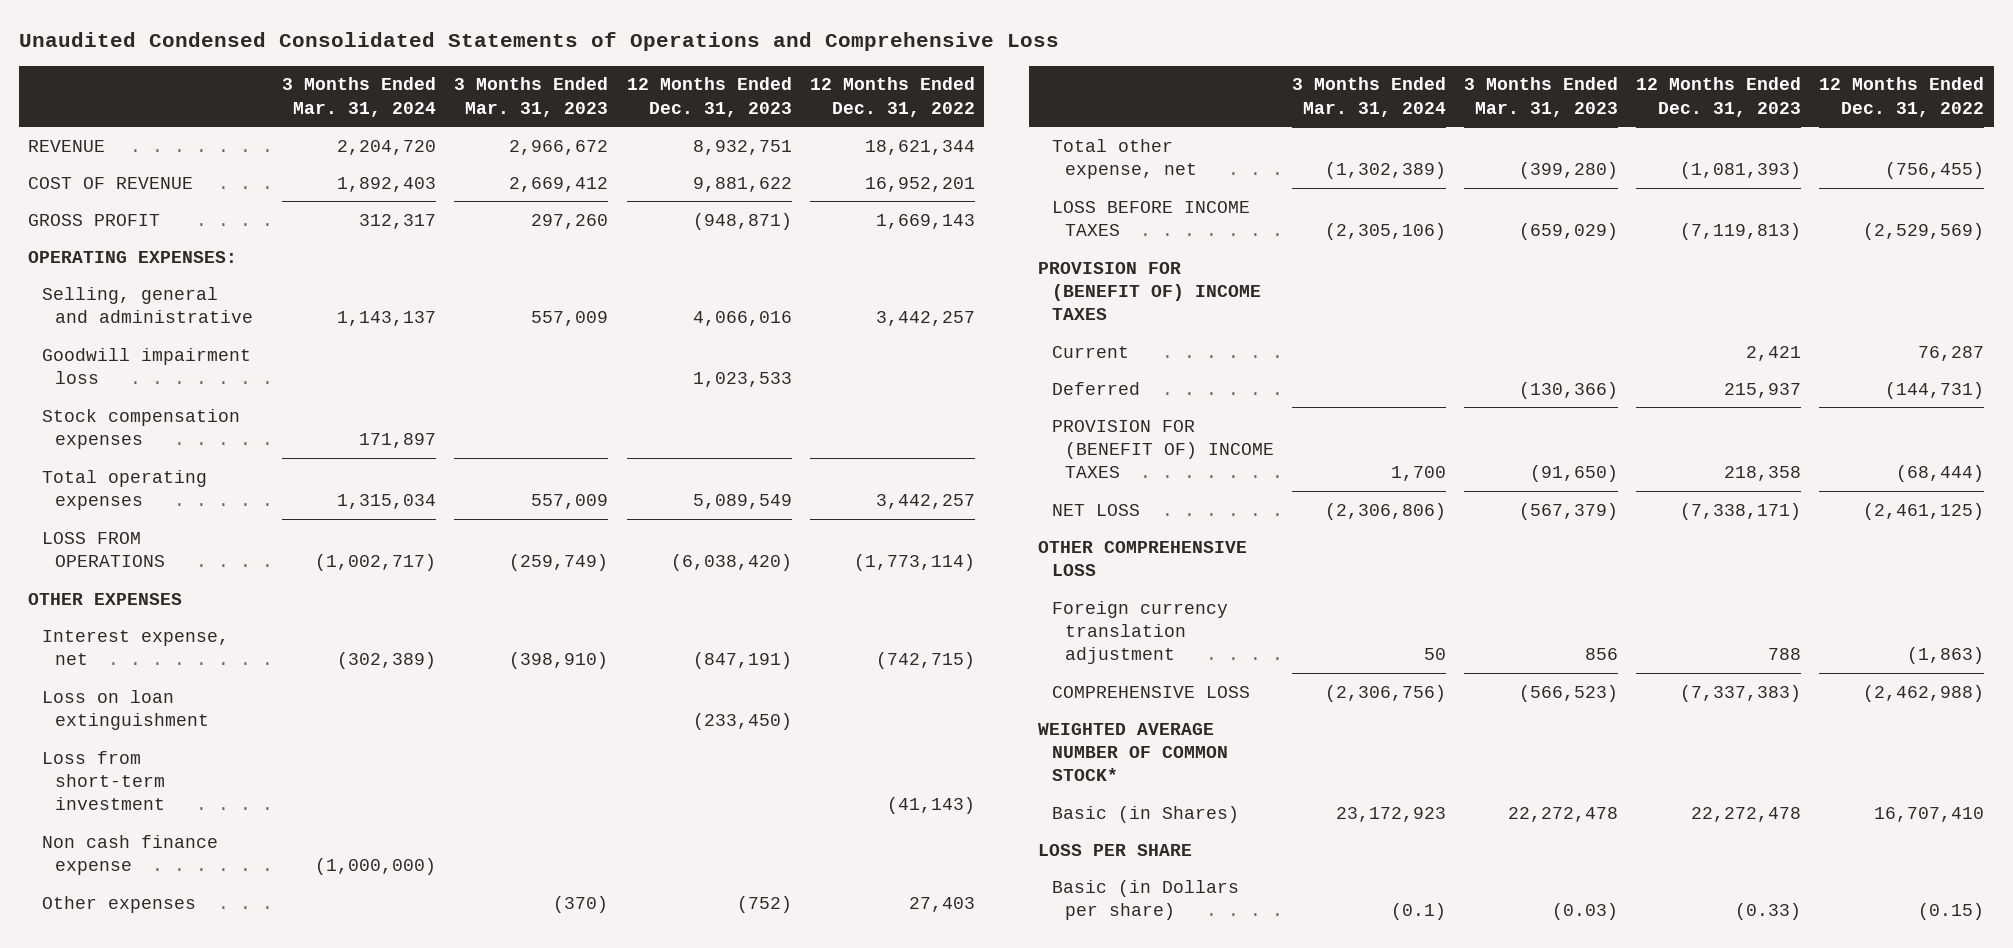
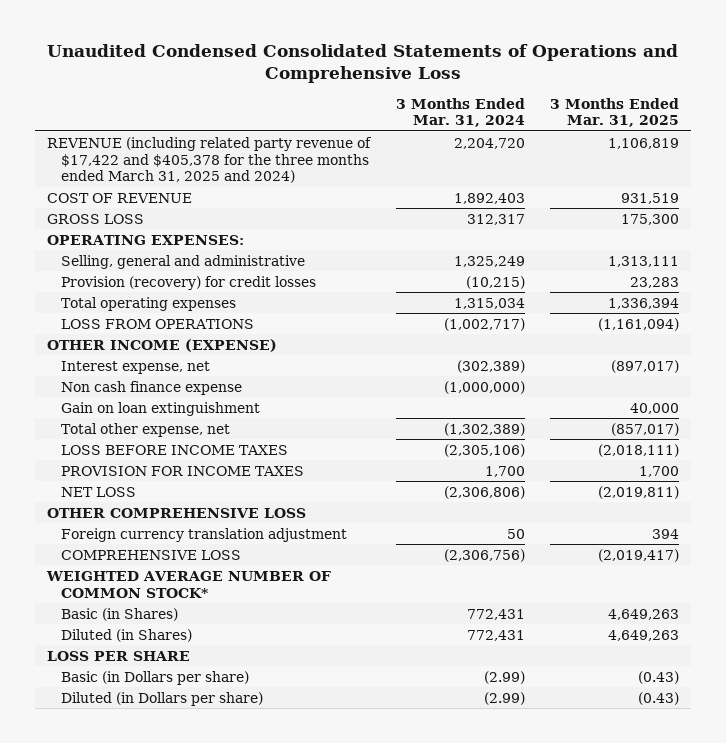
- | 3 Months Ended Mar. 31, 2024 | 3 Months Ended Mar. 31, 2023 | 12 Months Ended Dec. 31, 2023 | 12 Months Ended Dec. 31, 2022
+ | 3 Months Ended Mar. 31, 2024 | 3 Months Ended Mar. 31, 2025
- REVENUE | 2,204,720 | 2,966,672 | 8,932,751 | 18,621,344
+ REVENUE (including related party revenue of $17,422 and $405,378 for the three months ended March 31, 2025 and 2024) | 2,204,720 | 1,106,819
- GROSS PROFIT | 312,317 | 297,260 | (948,871) | 1,669,143
+ GROSS LOSS | 312,317 | 175,300
- Selling, general and administrative | 1,143,137 | 557,009 | 4,066,016 | 3,442,257
- Goodwill impairment loss | | | 1,023,533 |
- Stock compensation expenses | 171,897 | | |
+ Selling, general and administrative | 1,325,249 | 1,313,111
+ Provision (recovery) for credit losses | (10,215) | 23,283
- OTHER EXPENSES
+ OTHER INCOME (EXPENSE)
- Loss on loan extinguishment | | | (233,450) |
- Loss from short-term investment | | | | (41,143)
- Other expenses | | (370) | (752) | 27,403
+ Gain on loan extinguishment | | 40,000
- PROVISION FOR (BENEFIT OF) INCOME TAXES
- Current | | | 2,421 | 76,287
- Deferred | | (130,366) | 215,937 | (144,731)
- PROVISION FOR (BENEFIT OF) INCOME TAXES | 1,700 | (91,650) | 218,358 | (68,444)
+ PROVISION FOR INCOME TAXES | 1,700 | 1,700
- Basic (in Shares) | 23,172,923 | 22,272,478 | 22,272,478 | 16,707,410
+ Basic (in Shares) | 772,431 | 4,649,263
+ Diluted (in Shares) | 772,431 | 4,649,263
- Basic (in Dollars per share) | (0.1) | (0.03) | (0.33) | (0.15)
+ Basic (in Dollars per share) | (2.99) | (0.43)
+ Diluted (in Dollars per share) | (2.99) | (0.43)

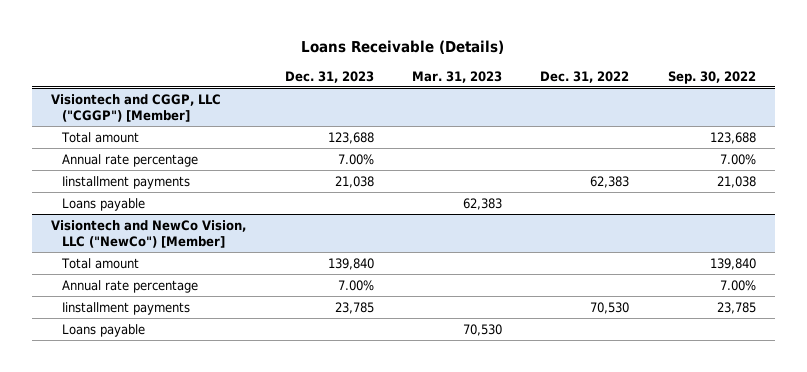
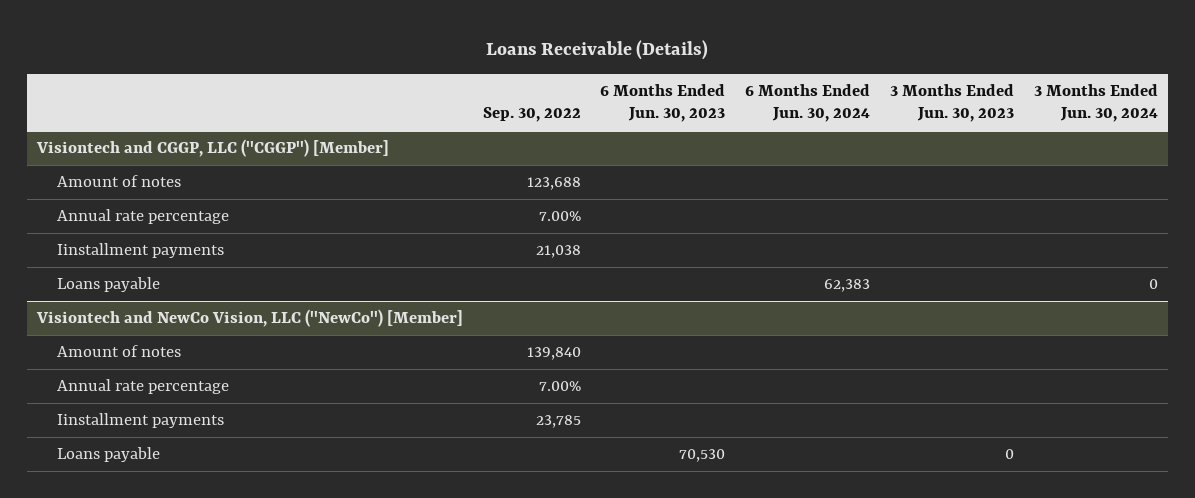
- | Dec. 31, 2023 | Mar. 31, 2023 | Dec. 31, 2022 | Sep. 30, 2022
+ | Sep. 30, 2022 | 6 Months Ended Jun. 30, 2023 | 6 Months Ended Jun. 30, 2024 | 3 Months Ended Jun. 30, 2023 | 3 Months Ended Jun. 30, 2024
@ Visiontech and CGGP, LLC ("CGGP") [Member]
- Total amount | 123,688 | | | 123,688
+ Amount of notes | 123,688 | | | |
@ Visiontech and NewCo Vision, LLC ("NewCo") [Member]
- Total amount | 139,840 | | | 139,840
+ Amount of notes | 139,840 | | | |

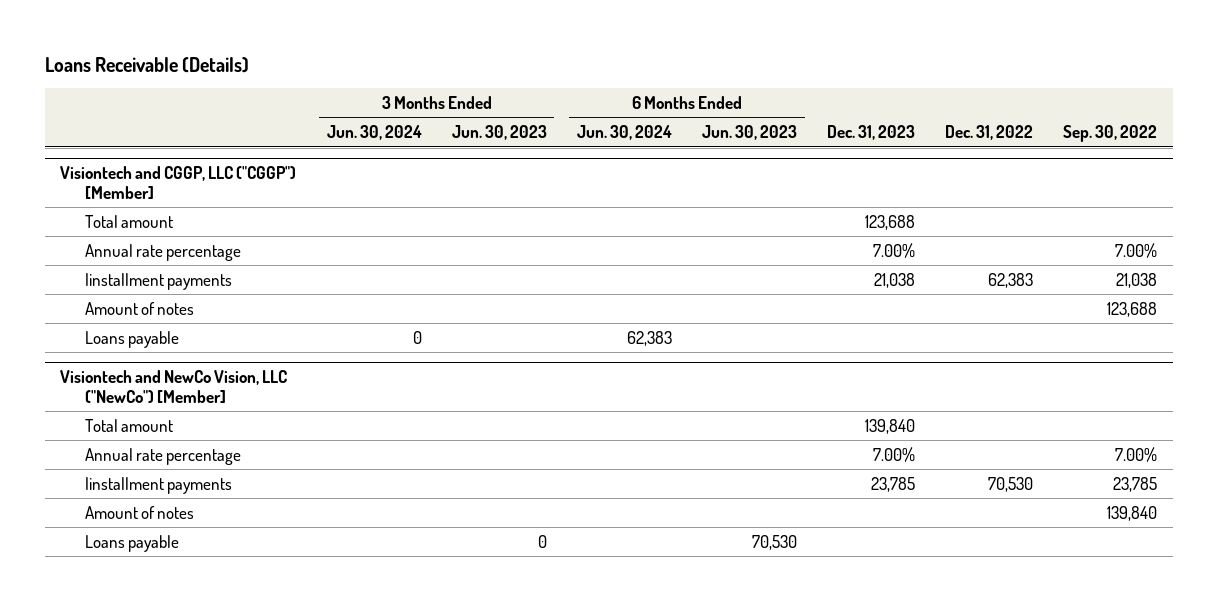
- | Sep. 30, 2022 | 6 Months Ended Jun. 30, 2023 | 6 Months Ended Jun. 30, 2024 | 3 Months Ended Jun. 30, 2023 | 3 Months Ended Jun. 30, 2024
+ | 3 Months Ended Jun. 30, 2024 | 3 Months Ended Jun. 30, 2023 | 6 Months Ended Jun. 30, 2024 | 6 Months Ended Jun. 30, 2023 | Dec. 31, 2023 | Dec. 31, 2022 | Sep. 30, 2022
@ Visiontech and CGGP, LLC ("CGGP") [Member]
+ Total amount | | | | | 123,688 | |
moved down: Amount of notes | | | | | | | 123,688
@ Visiontech and NewCo Vision, LLC ("NewCo") [Member]
+ Total amount | | | | | 139,840 | |
moved down: Amount of notes | | | | | | | 139,840

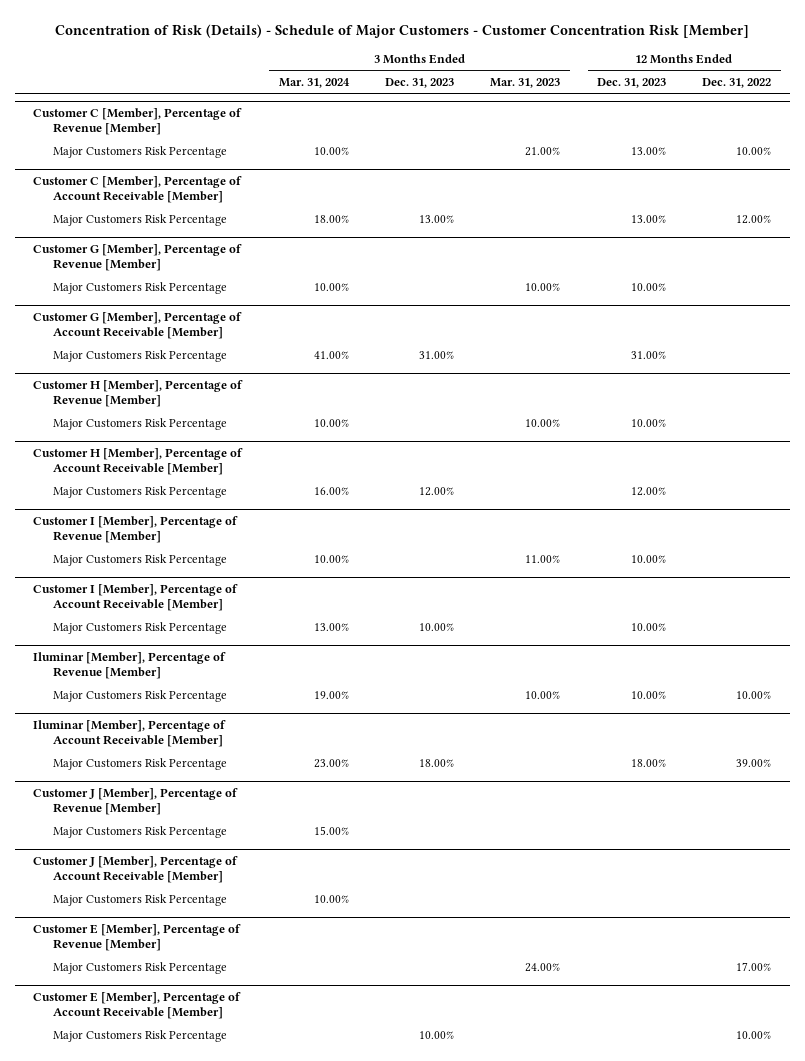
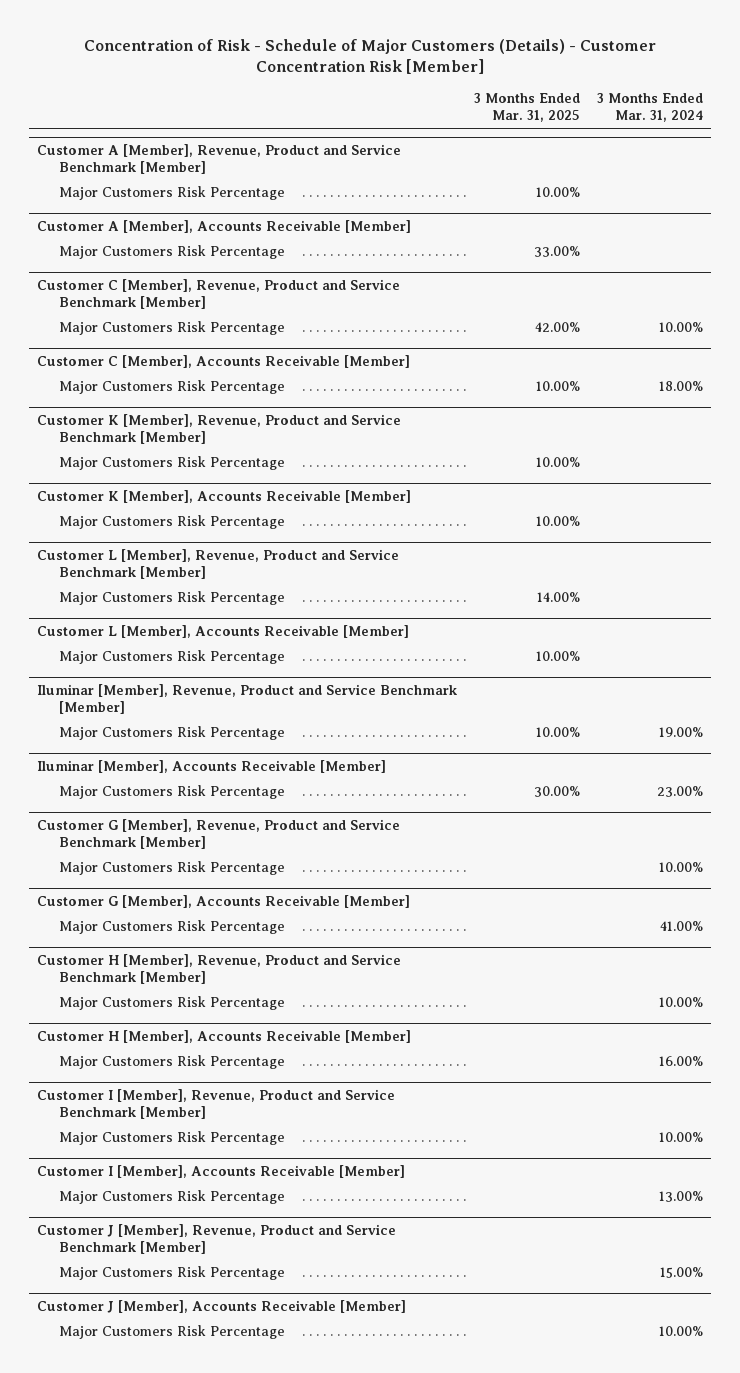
- Concentration of Risk (Details) - Schedule of Major Customers - Customer Concentration Risk [Member]
+ Concentration of Risk - Schedule of Major Customers (Details) - Customer Concentration Risk [Member]
- | 3 Months Ended Mar. 31, 2024 | 3 Months Ended Dec. 31, 2023 | 3 Months Ended Mar. 31, 2023 | 12 Months Ended Dec. 31, 2023 | 12 Months Ended Dec. 31, 2022
+ | 3 Months Ended Mar. 31, 2025 | 3 Months Ended Mar. 31, 2024
- Customer C [Member], Percentage of Revenue [Member]
+ Customer A [Member], Revenue, Product and Service Benchmark [Member]
+ Major Customers Risk Percentage | 10.00% |
+ Customer A [Member], Accounts Receivable [Member]
+ Major Customers Risk Percentage | 33.00% |
+ Customer C [Member], Revenue, Product and Service Benchmark [Member]
- Customer C [Member], Percentage of Account Receivable [Member]
+ Customer C [Member], Accounts Receivable [Member]
- Customer G [Member], Percentage of Revenue [Member]
+ Customer K [Member], Revenue, Product and Service Benchmark [Member]
+ Major Customers Risk Percentage | 10.00% |
+ Customer K [Member], Accounts Receivable [Member]
+ Major Customers Risk Percentage | 10.00% |
+ Customer L [Member], Revenue, Product and Service Benchmark [Member]
+ Major Customers Risk Percentage | 14.00% |
+ Customer L [Member], Accounts Receivable [Member]
+ Major Customers Risk Percentage | 10.00% |
+ Iluminar [Member], Revenue, Product and Service Benchmark [Member]
+ Major Customers Risk Percentage | 10.00% | 19.00%
+ Iluminar [Member], Accounts Receivable [Member]
+ Major Customers Risk Percentage | 30.00% | 23.00%
+ Customer G [Member], Revenue, Product and Service Benchmark [Member]
- Customer G [Member], Percentage of Account Receivable [Member]
+ Customer G [Member], Accounts Receivable [Member]
- Customer H [Member], Percentage of Revenue [Member]
+ Customer H [Member], Revenue, Product and Service Benchmark [Member]
- Customer H [Member], Percentage of Account Receivable [Member]
+ Customer H [Member], Accounts Receivable [Member]
- Customer I [Member], Percentage of Revenue [Member]
+ Customer I [Member], Revenue, Product and Service Benchmark [Member]
- Customer I [Member], Percentage of Account Receivable [Member]
+ Customer I [Member], Accounts Receivable [Member]
- Iluminar [Member], Percentage of Revenue [Member]
- Major Customers Risk Percentage | 19.00% | | 10.00% | 10.00% | 10.00%
- Iluminar [Member], Percentage of Account Receivable [Member]
- Major Customers Risk Percentage | 23.00% | 18.00% | | 18.00% | 39.00%
- Customer J [Member], Percentage of Revenue [Member]
+ Customer J [Member], Revenue, Product and Service Benchmark [Member]
- Customer J [Member], Percentage of Account Receivable [Member]
+ Customer J [Member], Accounts Receivable [Member]
- Customer E [Member], Percentage of Revenue [Member]
- Major Customers Risk Percentage | | | 24.00% | | 17.00%
- Customer E [Member], Percentage of Account Receivable [Member]
- Major Customers Risk Percentage | | 10.00% | | | 10.00%

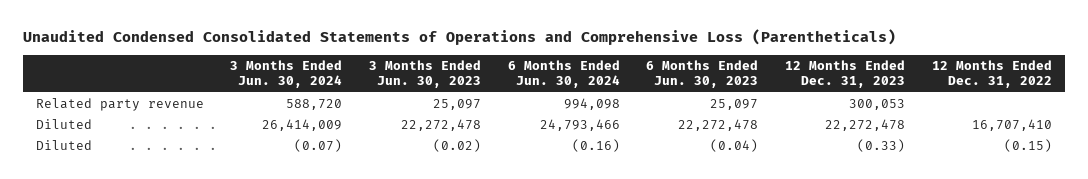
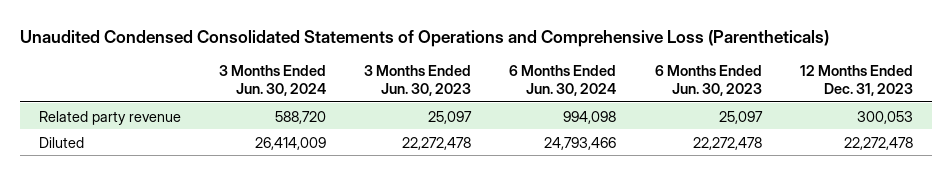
- | 3 Months Ended Jun. 30, 2024 | 3 Months Ended Jun. 30, 2023 | 6 Months Ended Jun. 30, 2024 | 6 Months Ended Jun. 30, 2023 | 12 Months Ended Dec. 31, 2023 | 12 Months Ended Dec. 31, 2022
+ | 3 Months Ended Jun. 30, 2024 | 3 Months Ended Jun. 30, 2023 | 6 Months Ended Jun. 30, 2024 | 6 Months Ended Jun. 30, 2023 | 12 Months Ended Dec. 31, 2023
- Diluted | (0.07) | (0.02) | (0.16) | (0.04) | (0.33) | (0.15)

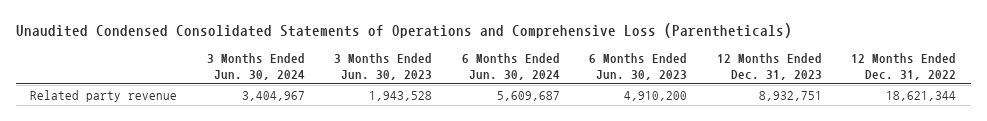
- | 3 Months Ended Jun. 30, 2024 | 3 Months Ended Jun. 30, 2023 | 6 Months Ended Jun. 30, 2024 | 6 Months Ended Jun. 30, 2023 | 12 Months Ended Dec. 31, 2023
+ | 3 Months Ended Jun. 30, 2024 | 3 Months Ended Jun. 30, 2023 | 6 Months Ended Jun. 30, 2024 | 6 Months Ended Jun. 30, 2023 | 12 Months Ended Dec. 31, 2023 | 12 Months Ended Dec. 31, 2022
- Related party revenue | 588,720 | 25,097 | 994,098 | 25,097 | 300,053
- Diluted | 26,414,009 | 22,272,478 | 24,793,466 | 22,272,478 | 22,272,478
+ Related party revenue | 3,404,967 | 1,943,528 | 5,609,687 | 4,910,200 | 8,932,751 | 18,621,344

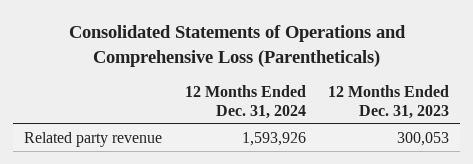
- Unaudited Condensed Consolidated Statements of Operations and Comprehensive Loss (Parentheticals)
+ Consolidated Statements of Operations and Comprehensive Loss (Parentheticals)
- | 3 Months Ended Jun. 30, 2024 | 3 Months Ended Jun. 30, 2023 | 6 Months Ended Jun. 30, 2024 | 6 Months Ended Jun. 30, 2023 | 12 Months Ended Dec. 31, 2023 | 12 Months Ended Dec. 31, 2022
+ | 12 Months Ended Dec. 31, 2024 | 12 Months Ended Dec. 31, 2023
- Related party revenue | 3,404,967 | 1,943,528 | 5,609,687 | 4,910,200 | 8,932,751 | 18,621,344
+ Related party revenue | 1,593,926 | 300,053

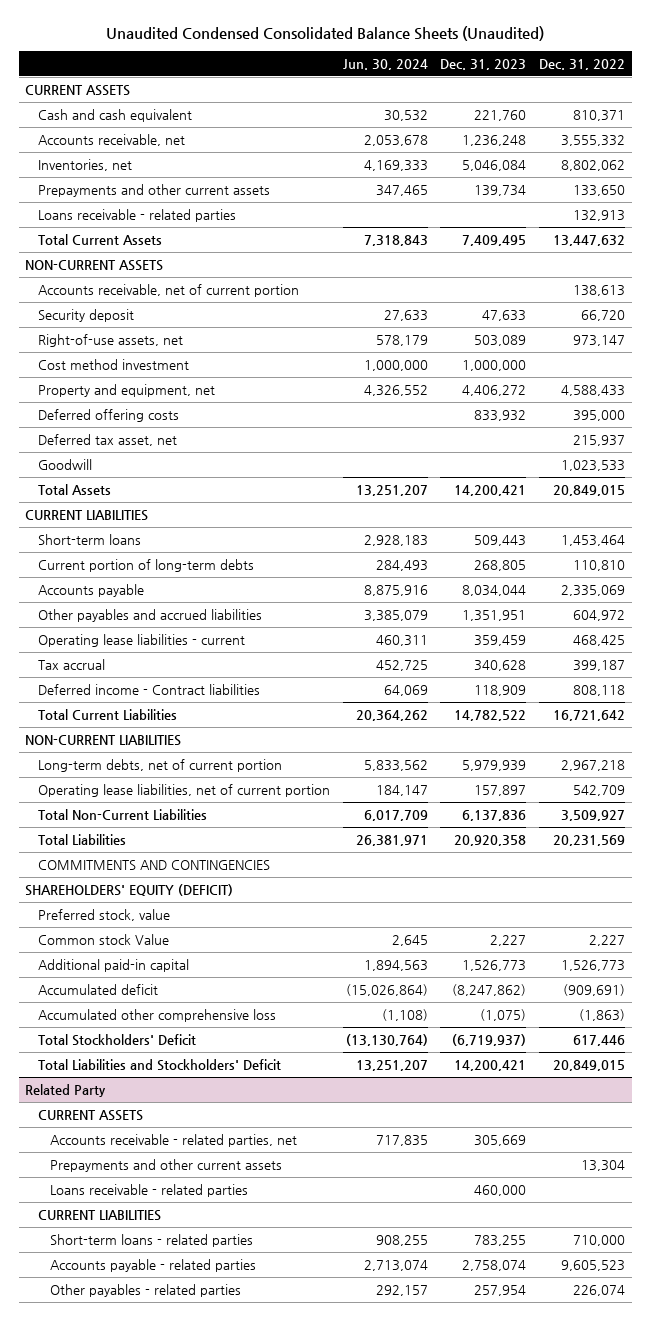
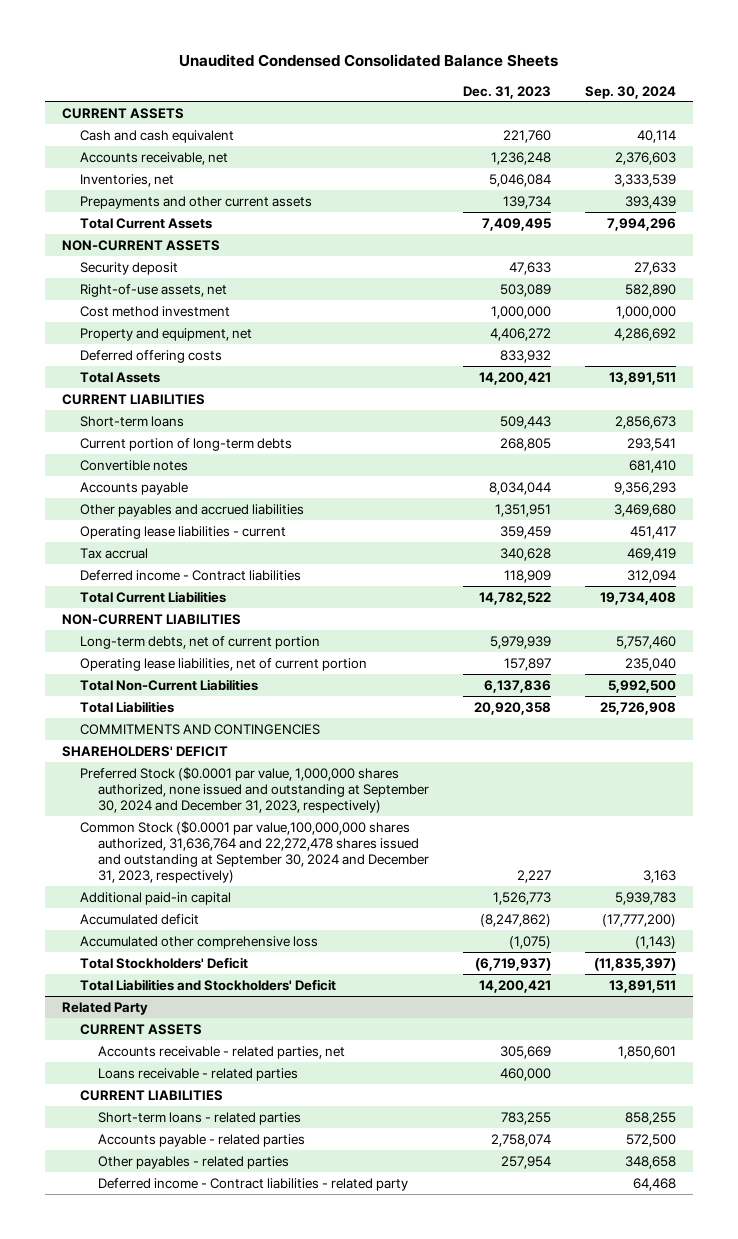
- Unaudited Condensed Consolidated Balance Sheets (Unaudited)
+ Unaudited Condensed Consolidated Balance Sheets
- | Jun. 30, 2024 | Dec. 31, 2023 | Dec. 31, 2022
+ | Dec. 31, 2023 | Sep. 30, 2024
- Loans receivable - related parties | | | 132,913
- Accounts receivable, net of current portion | | | 138,613
- Deferred tax asset, net | | | 215,937
- Goodwill | | | 1,023,533
+ Convertible notes | | 681,410
- SHAREHOLDERS' EQUITY (DEFICIT)
- Preferred stock, value
- Common stock Value | 2,645 | 2,227 | 2,227
+ SHAREHOLDERS' DEFICIT
+ Preferred Stock ($0.0001 par value, 1,000,000 shares authorized, none issued and outstanding at September 30, 2024 and December 31, 2023, respectively)
+ Common Stock ($0.0001 par value,100,000,000 shares authorized, 31,636,764 and 22,272,478 shares issued and outstanding at September 30, 2024 and December 31, 2023, respectively) | 2,227 | 3,163
@ Related Party
- Prepayments and other current assets | | | 13,304
+ Deferred income - Contract liabilities - related party | | 64,468

